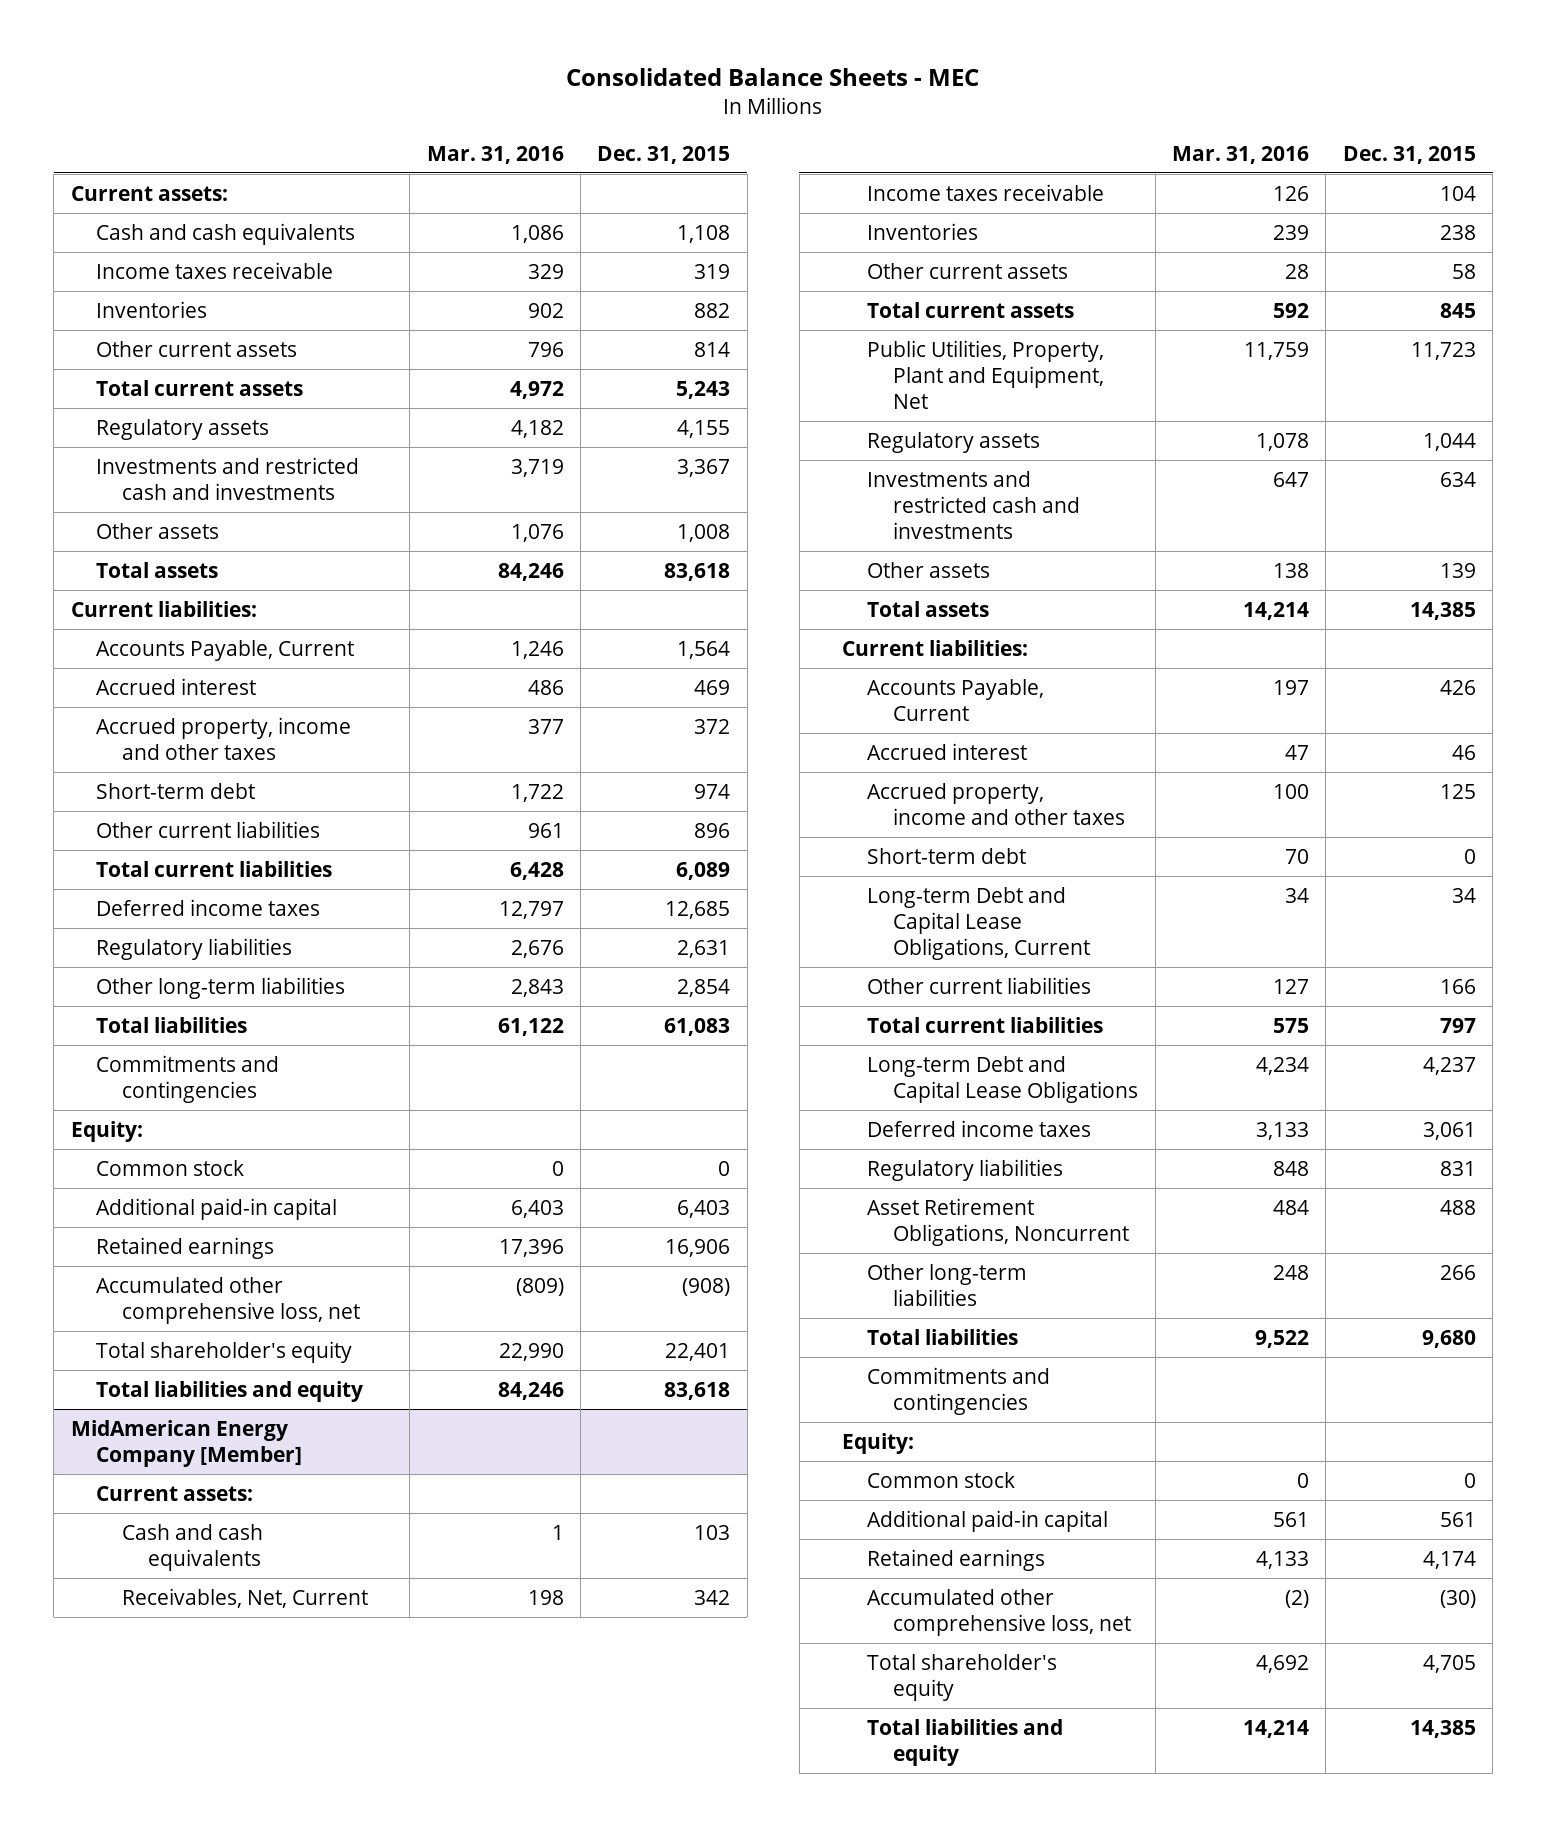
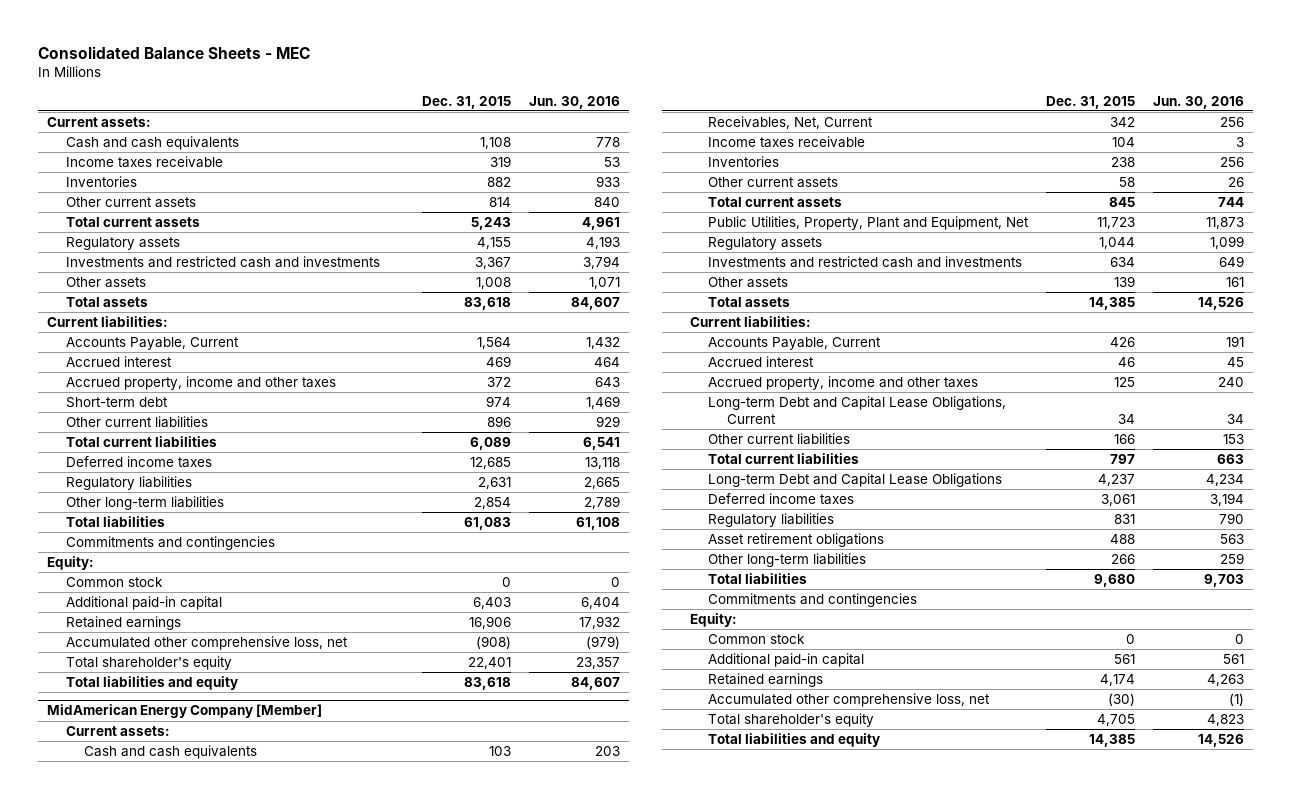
- | Mar. 31, 2016 | Dec. 31, 2015
+ | Dec. 31, 2015 | Jun. 30, 2016
@ MidAmerican Energy Company [Member]
- Short-term debt | 70 | 0
- Asset Retirement Obligations, Noncurrent | 484 | 488
+ Asset retirement obligations | 488 | 563

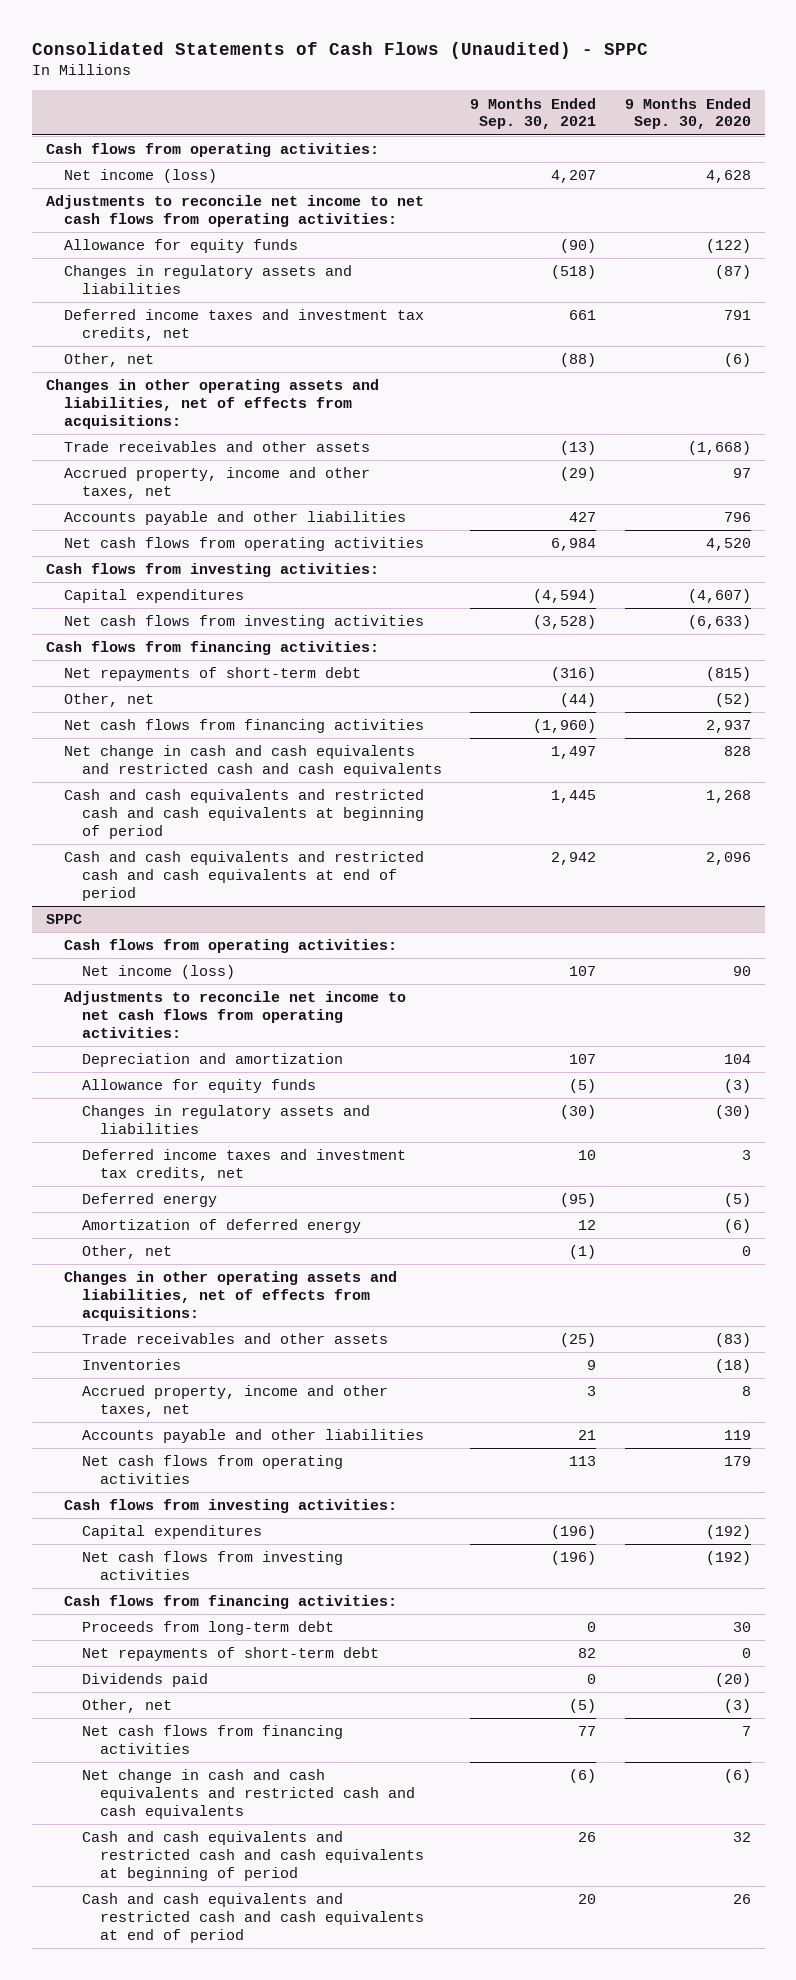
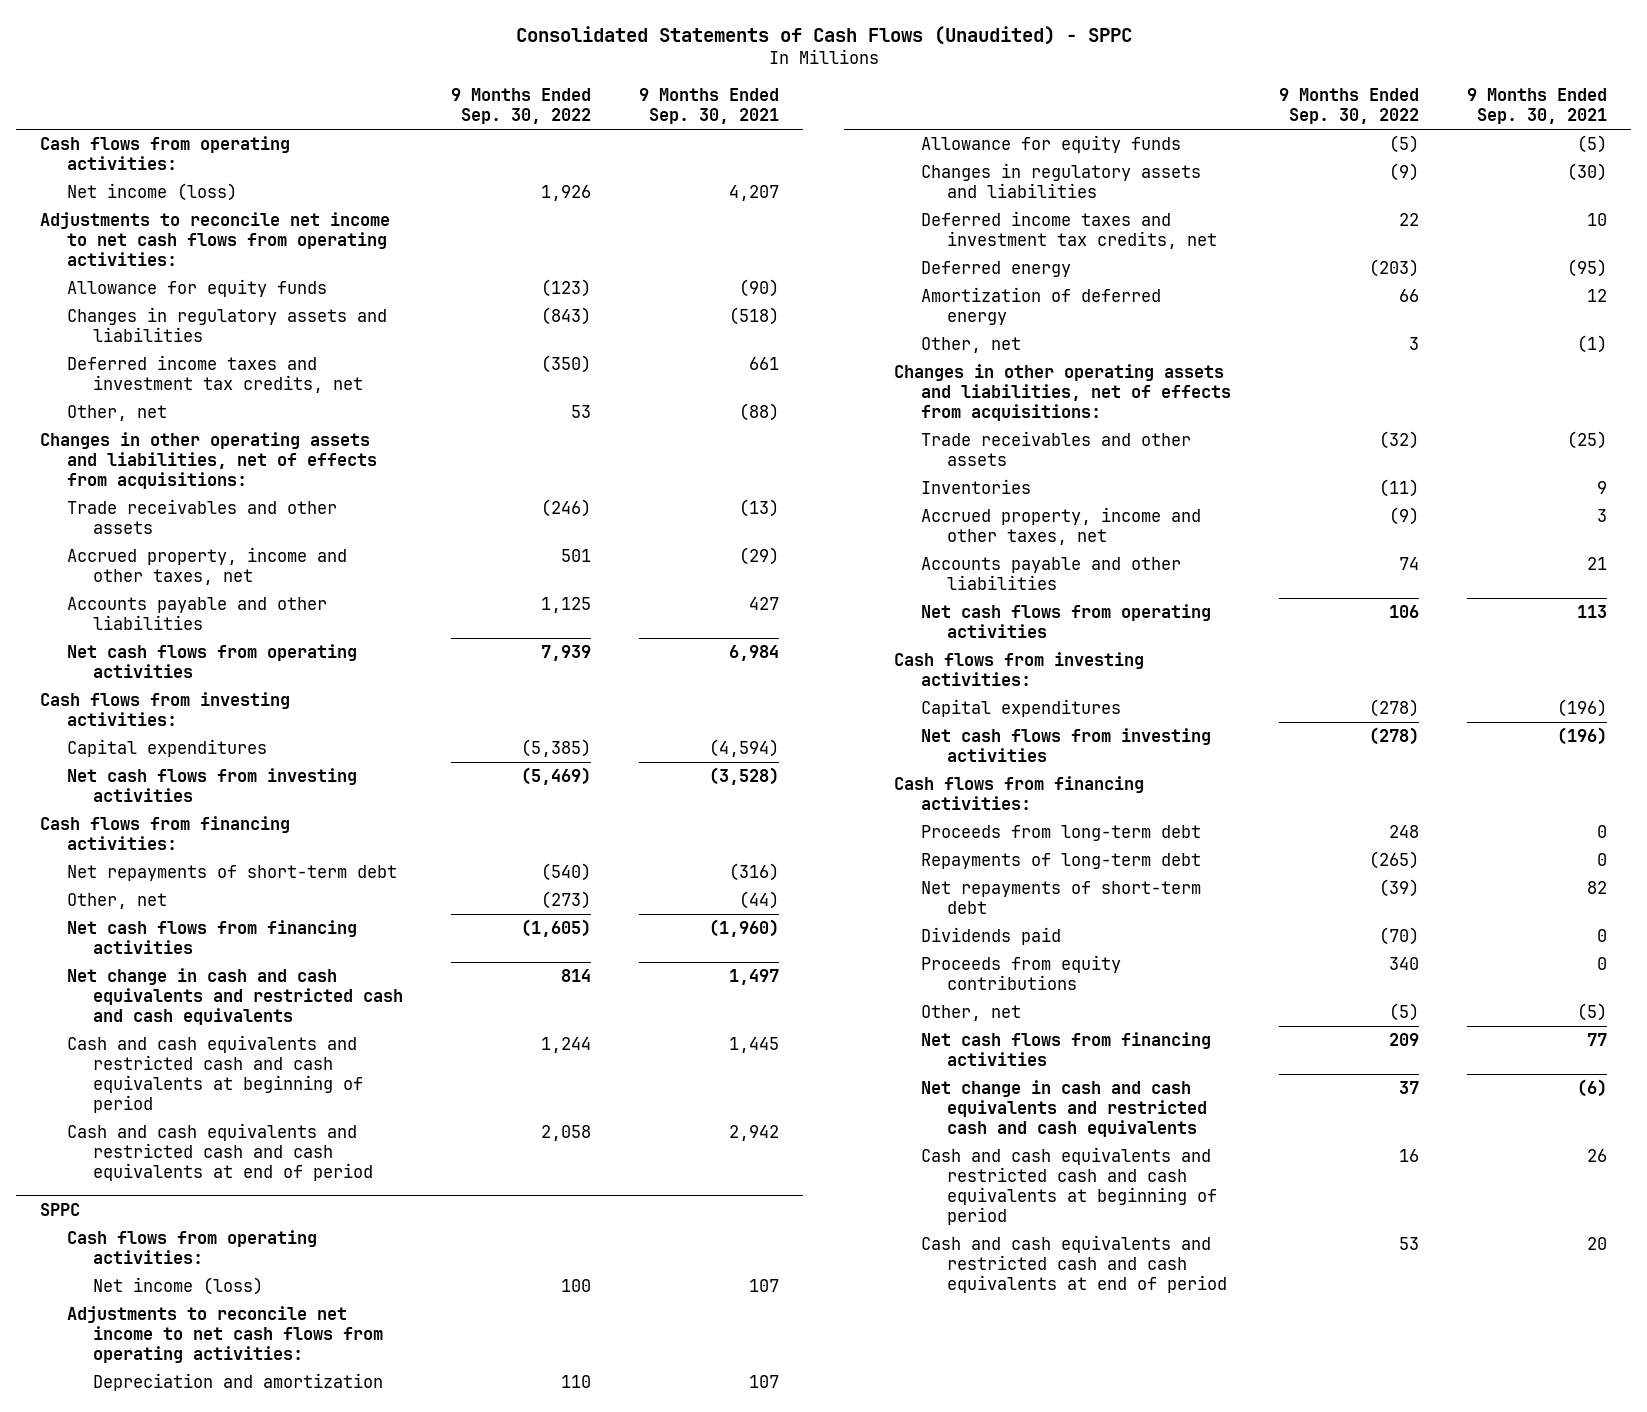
- | 9 Months Ended Sep. 30, 2021 | 9 Months Ended Sep. 30, 2020
+ | 9 Months Ended Sep. 30, 2022 | 9 Months Ended Sep. 30, 2021
@ SPPC
+ Repayments of long-term debt | (265) | 0
+ Proceeds from equity contributions | 340 | 0

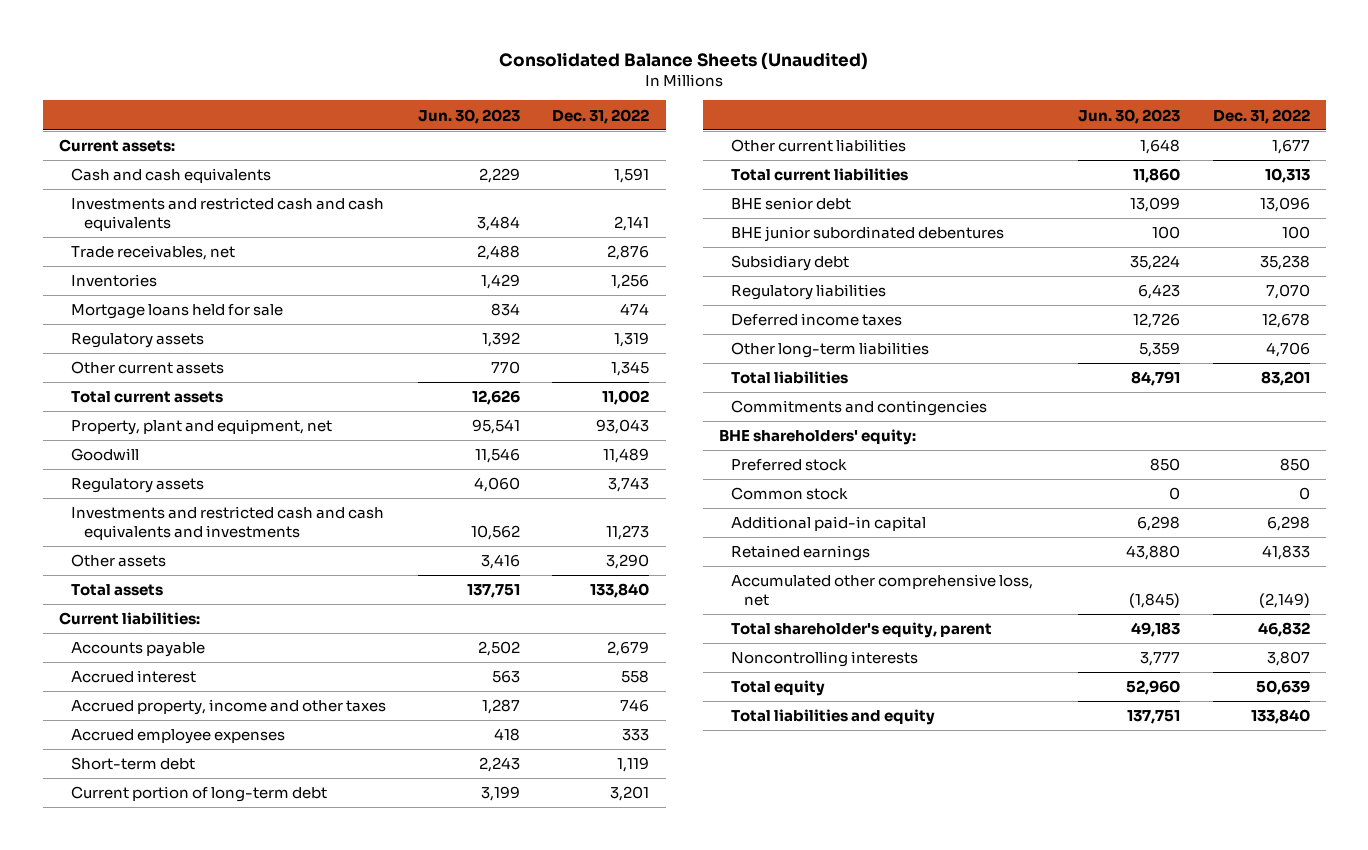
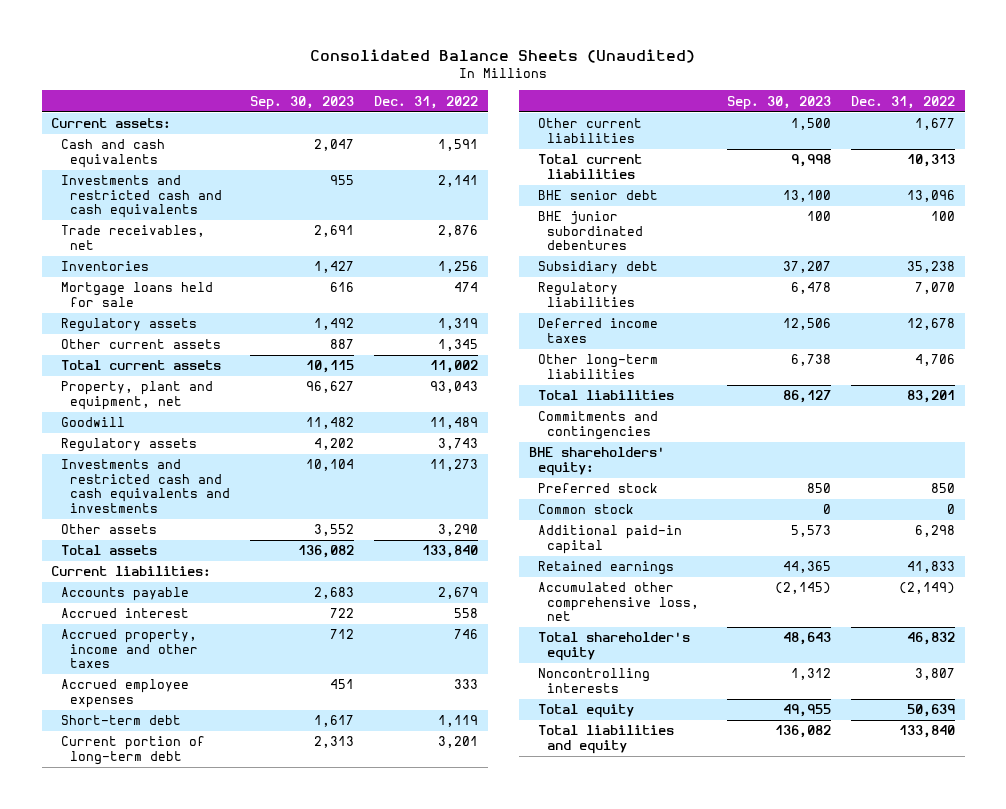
- | Jun. 30, 2023 | Dec. 31, 2022
+ | Sep. 30, 2023 | Dec. 31, 2022
- Total shareholder's equity, parent | 49,183 | 46,832
+ Total shareholder's equity | 48,643 | 46,832

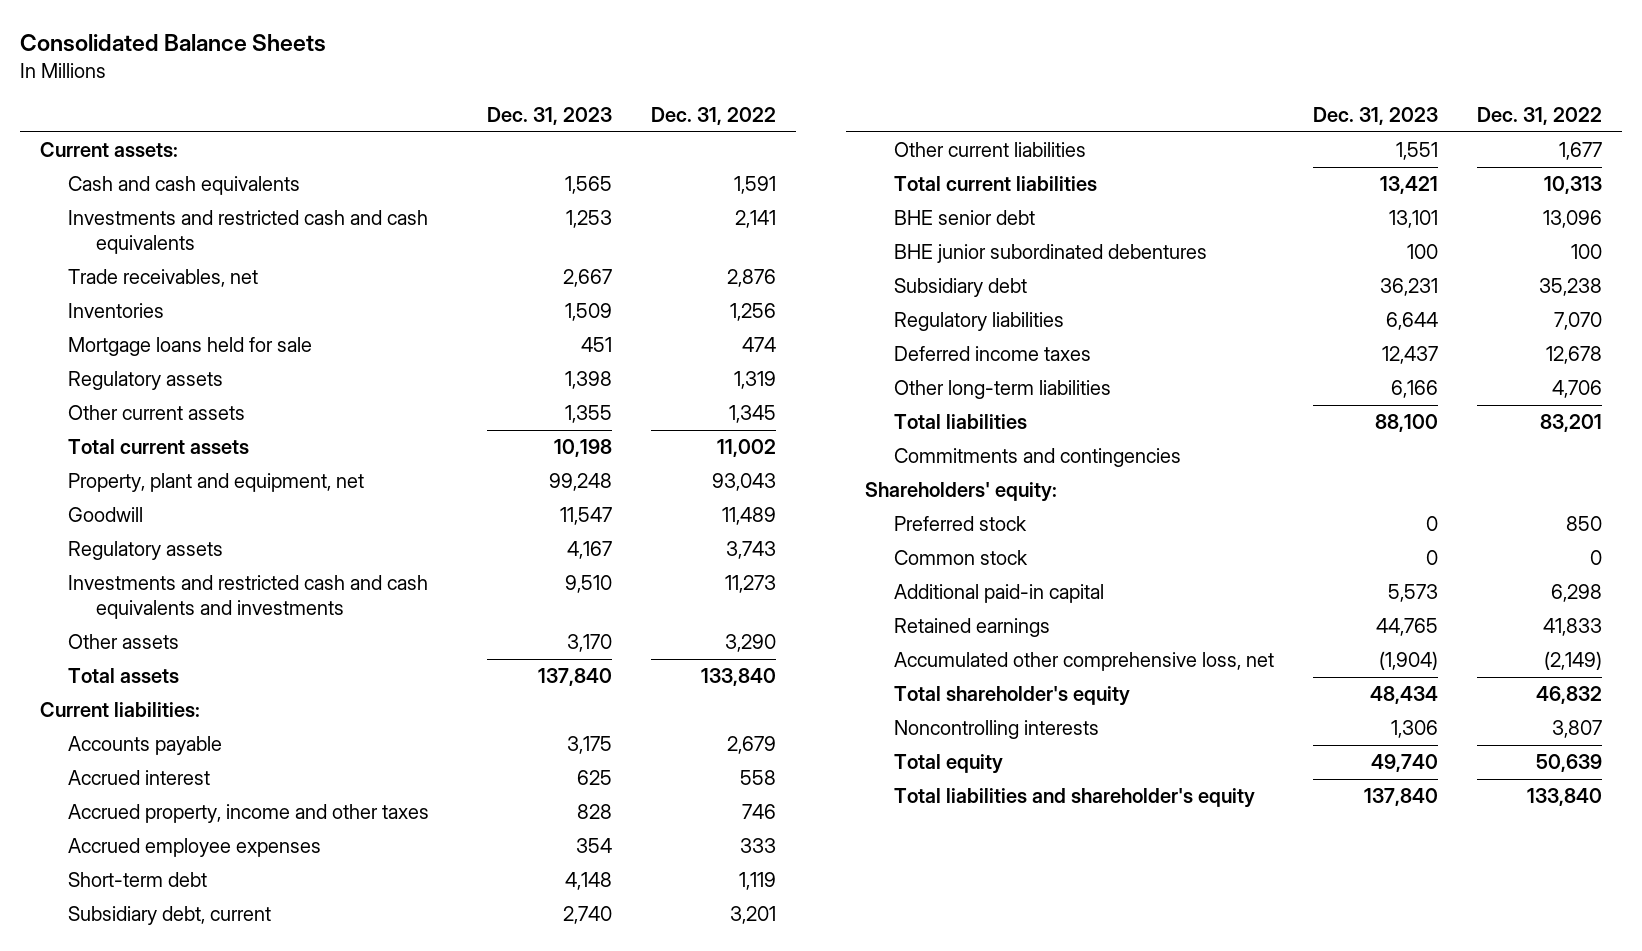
- Consolidated Balance Sheets (Unaudited)
+ Consolidated Balance Sheets
- | Sep. 30, 2023 | Dec. 31, 2022
+ | Dec. 31, 2023 | Dec. 31, 2022
- Current portion of long-term debt | 2,313 | 3,201
+ Subsidiary debt, current | 2,740 | 3,201
- BHE shareholders' equity:
+ Shareholders' equity:
- Total liabilities and equity | 136,082 | 133,840
+ Total liabilities and shareholder's equity | 137,840 | 133,840

